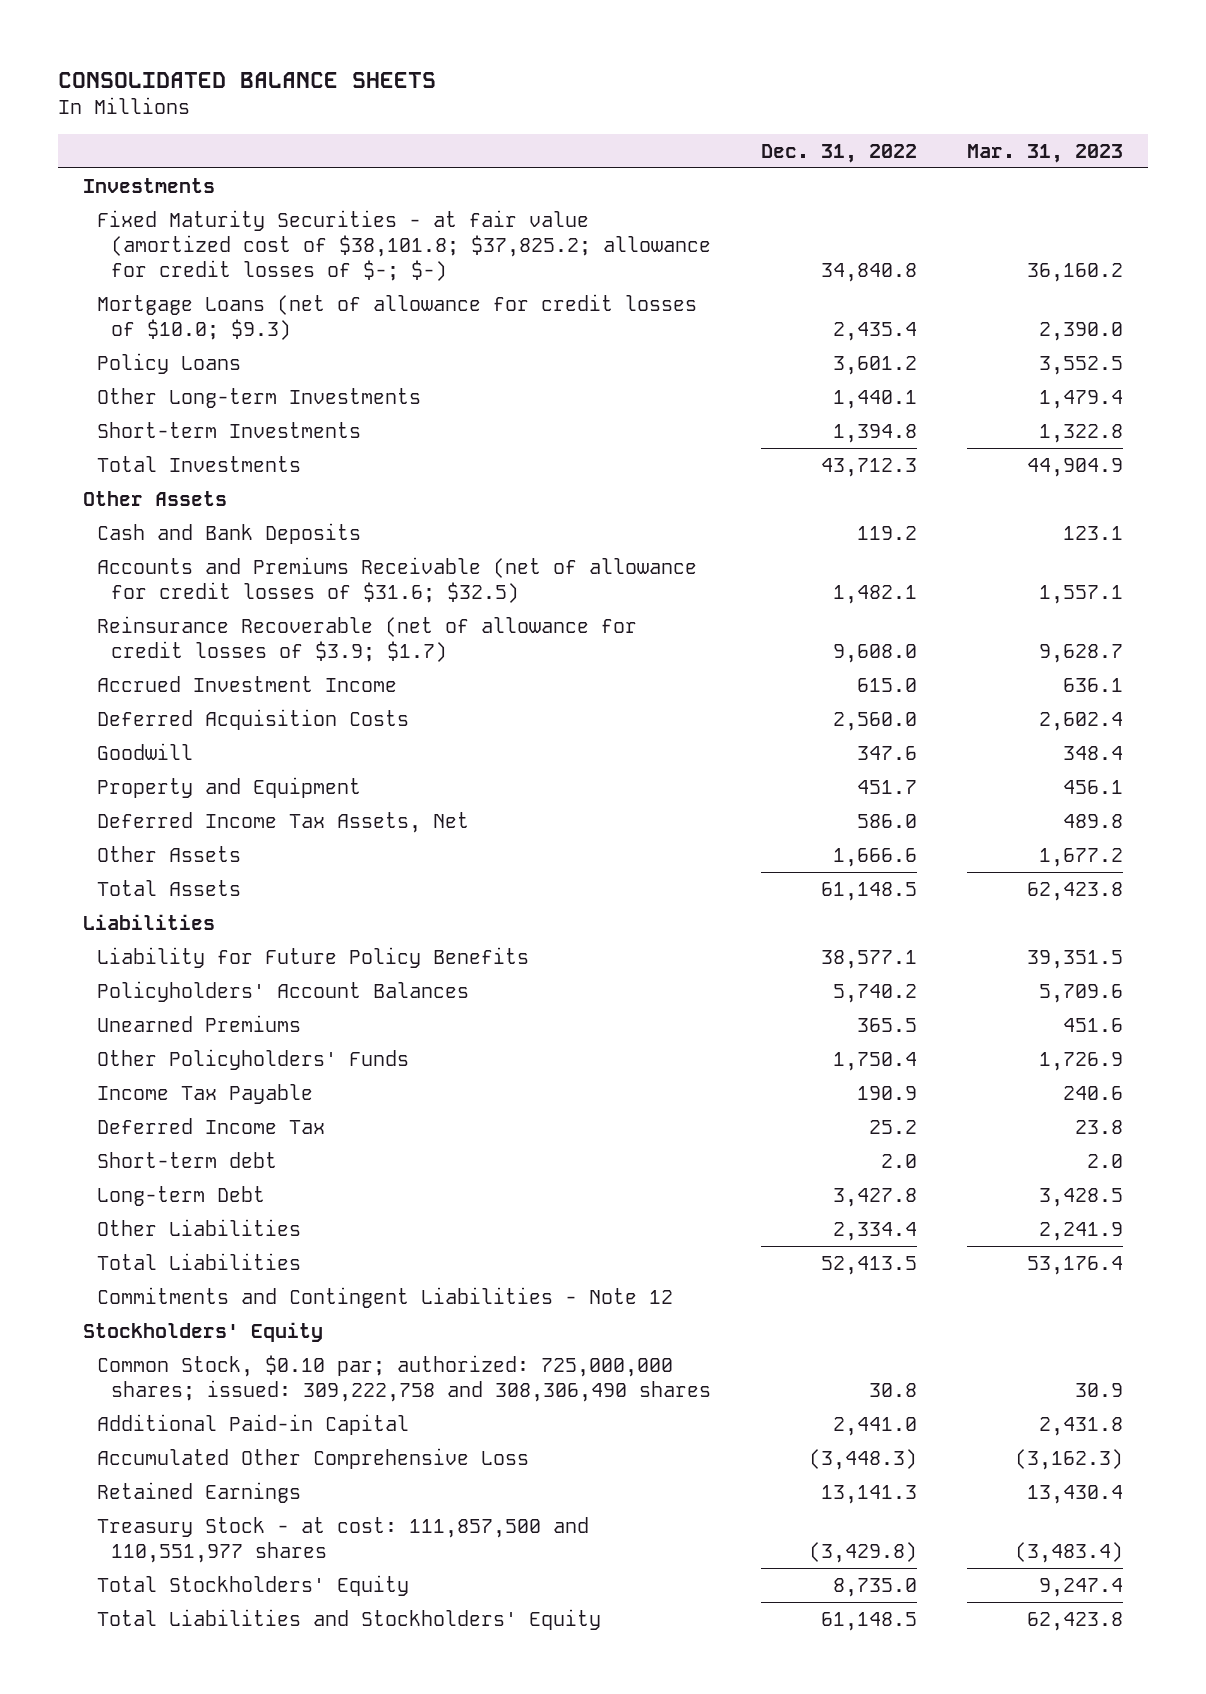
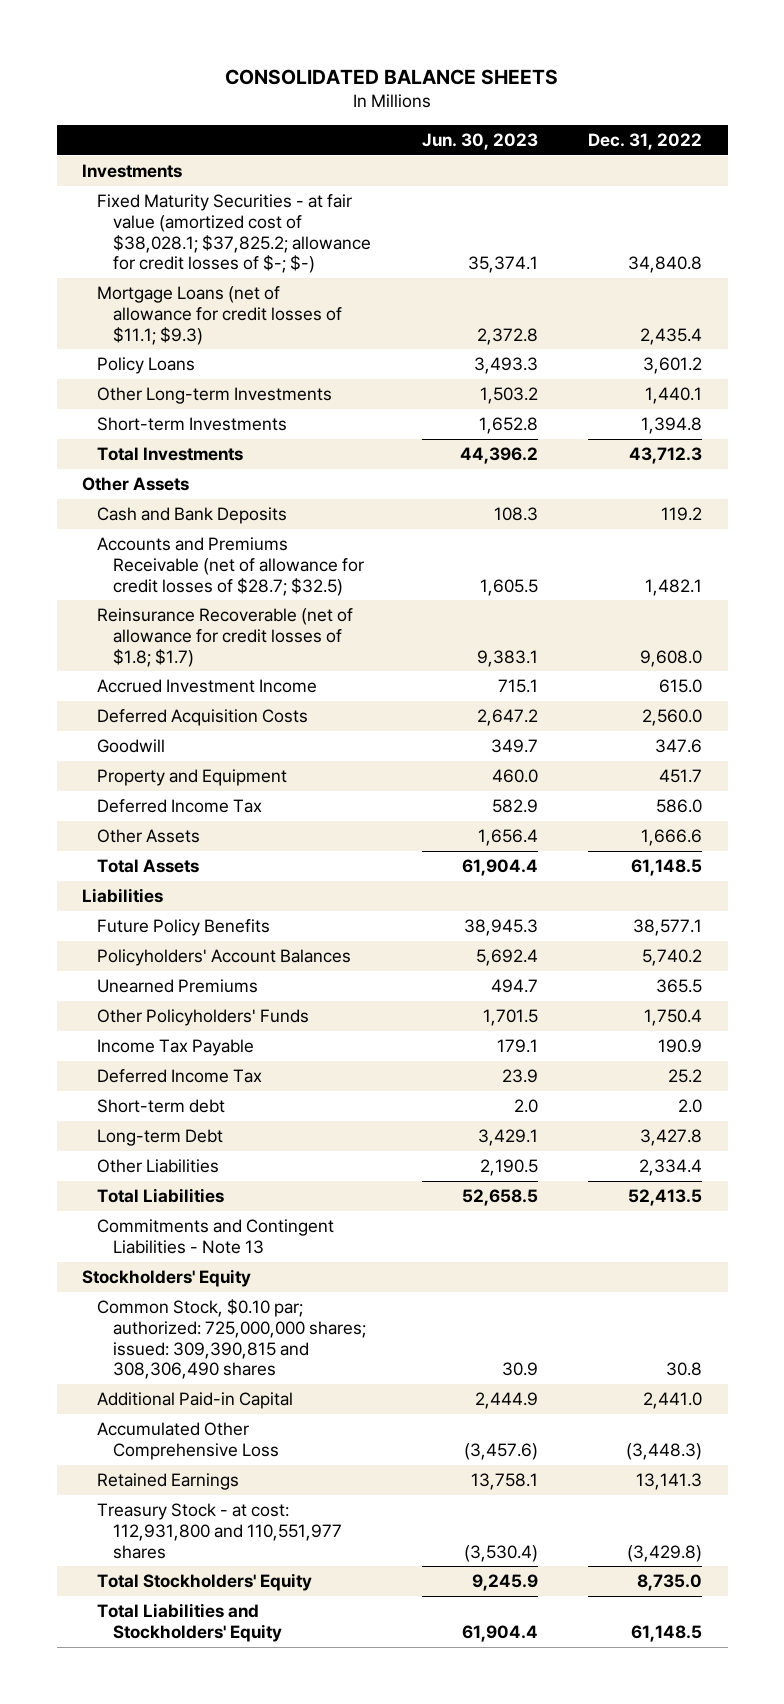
- | Dec. 31, 2022 | Mar. 31, 2023
+ | Jun. 30, 2023 | Dec. 31, 2022
- Fixed Maturity Securities - at fair value (amortized cost of $38,101.8; $37,825.2; allowance for credit losses of $-; $-) | 34,840.8 | 36,160.2
- Mortgage Loans (net of allowance for credit losses of $10.0; $9.3) | 2,435.4 | 2,390.0
+ Fixed Maturity Securities - at fair value (amortized cost of $38,028.1; $37,825.2; allowance for credit losses of $-; $-) | 35,374.1 | 34,840.8
+ Mortgage Loans (net of allowance for credit losses of $11.1; $9.3) | 2,372.8 | 2,435.4
- Accounts and Premiums Receivable (net of allowance for credit losses of $31.6; $32.5) | 1,482.1 | 1,557.1
- Reinsurance Recoverable (net of allowance for credit losses of $3.9; $1.7) | 9,608.0 | 9,628.7
+ Accounts and Premiums Receivable (net of allowance for credit losses of $28.7; $32.5) | 1,605.5 | 1,482.1
+ Reinsurance Recoverable (net of allowance for credit losses of $1.8; $1.7) | 9,383.1 | 9,608.0
- Deferred Income Tax Assets, Net | 586.0 | 489.8
+ Deferred Income Tax | 582.9 | 586.0
- Liability for Future Policy Benefits | 38,577.1 | 39,351.5
+ Future Policy Benefits | 38,945.3 | 38,577.1
- Commitments and Contingent Liabilities - Note 12
+ Commitments and Contingent Liabilities - Note 13
- Common Stock, $0.10 par; authorized: 725,000,000 shares; issued: 309,222,758 and 308,306,490 shares | 30.8 | 30.9
+ Common Stock, $0.10 par; authorized: 725,000,000 shares; issued: 309,390,815 and 308,306,490 shares | 30.9 | 30.8
- Treasury Stock - at cost: 111,857,500 and 110,551,977 shares | (3,429.8) | (3,483.4)
+ Treasury Stock - at cost: 112,931,800 and 110,551,977 shares | (3,530.4) | (3,429.8)

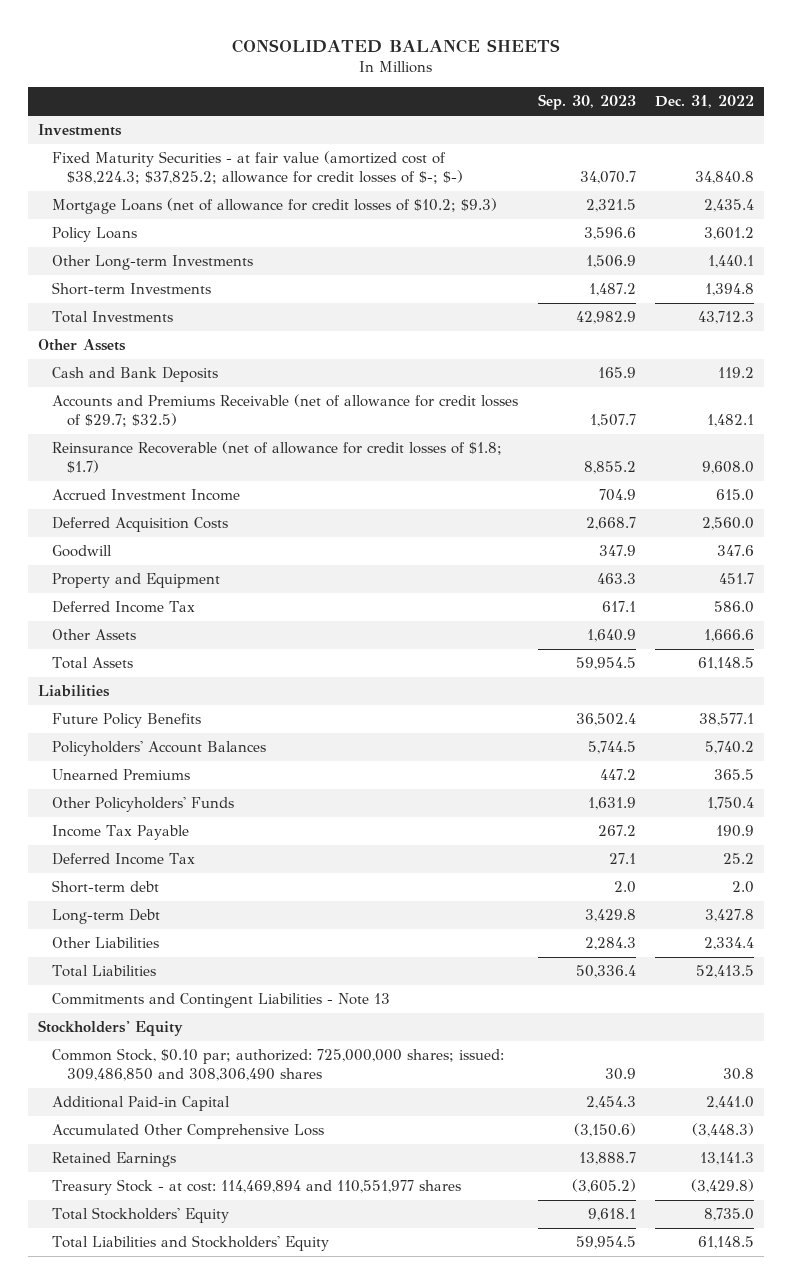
- | Jun. 30, 2023 | Dec. 31, 2022
+ | Sep. 30, 2023 | Dec. 31, 2022
- Fixed Maturity Securities - at fair value (amortized cost of $38,028.1; $37,825.2; allowance for credit losses of $-; $-) | 35,374.1 | 34,840.8
- Mortgage Loans (net of allowance for credit losses of $11.1; $9.3) | 2,372.8 | 2,435.4
+ Fixed Maturity Securities - at fair value (amortized cost of $38,224.3; $37,825.2; allowance for credit losses of $-; $-) | 34,070.7 | 34,840.8
+ Mortgage Loans (net of allowance for credit losses of $10.2; $9.3) | 2,321.5 | 2,435.4
- Accounts and Premiums Receivable (net of allowance for credit losses of $28.7; $32.5) | 1,605.5 | 1,482.1
+ Accounts and Premiums Receivable (net of allowance for credit losses of $29.7; $32.5) | 1,507.7 | 1,482.1
- Common Stock, $0.10 par; authorized: 725,000,000 shares; issued: 309,390,815 and 308,306,490 shares | 30.9 | 30.8
+ Common Stock, $0.10 par; authorized: 725,000,000 shares; issued: 309,486,850 and 308,306,490 shares | 30.9 | 30.8
- Treasury Stock - at cost: 112,931,800 and 110,551,977 shares | (3,530.4) | (3,429.8)
+ Treasury Stock - at cost: 114,469,894 and 110,551,977 shares | (3,605.2) | (3,429.8)

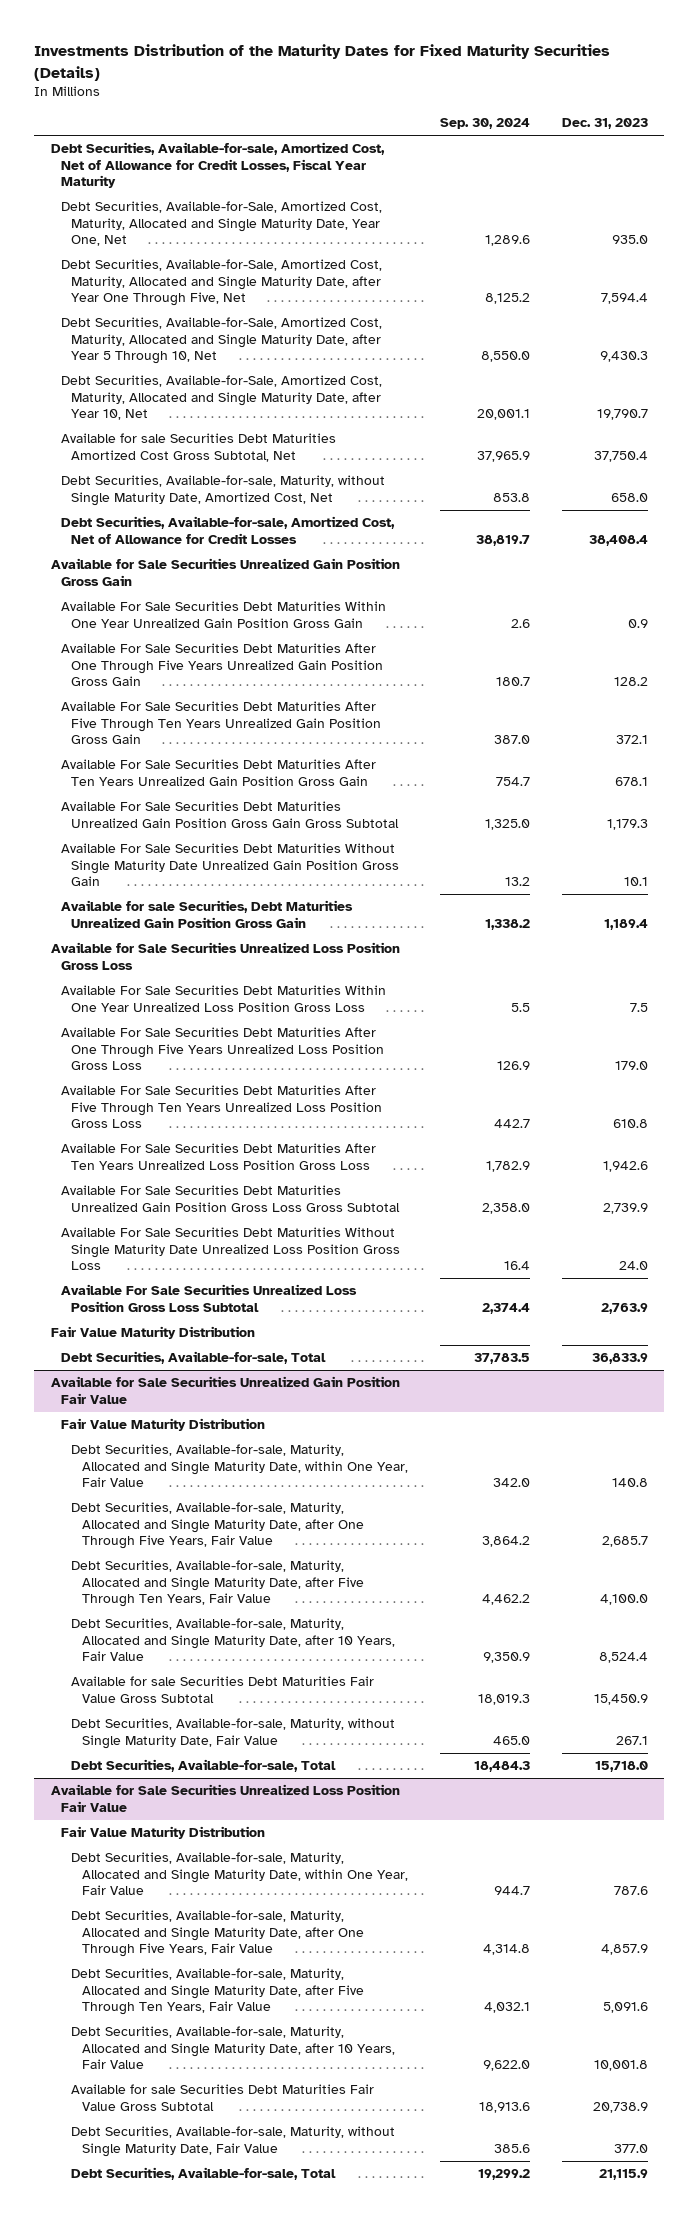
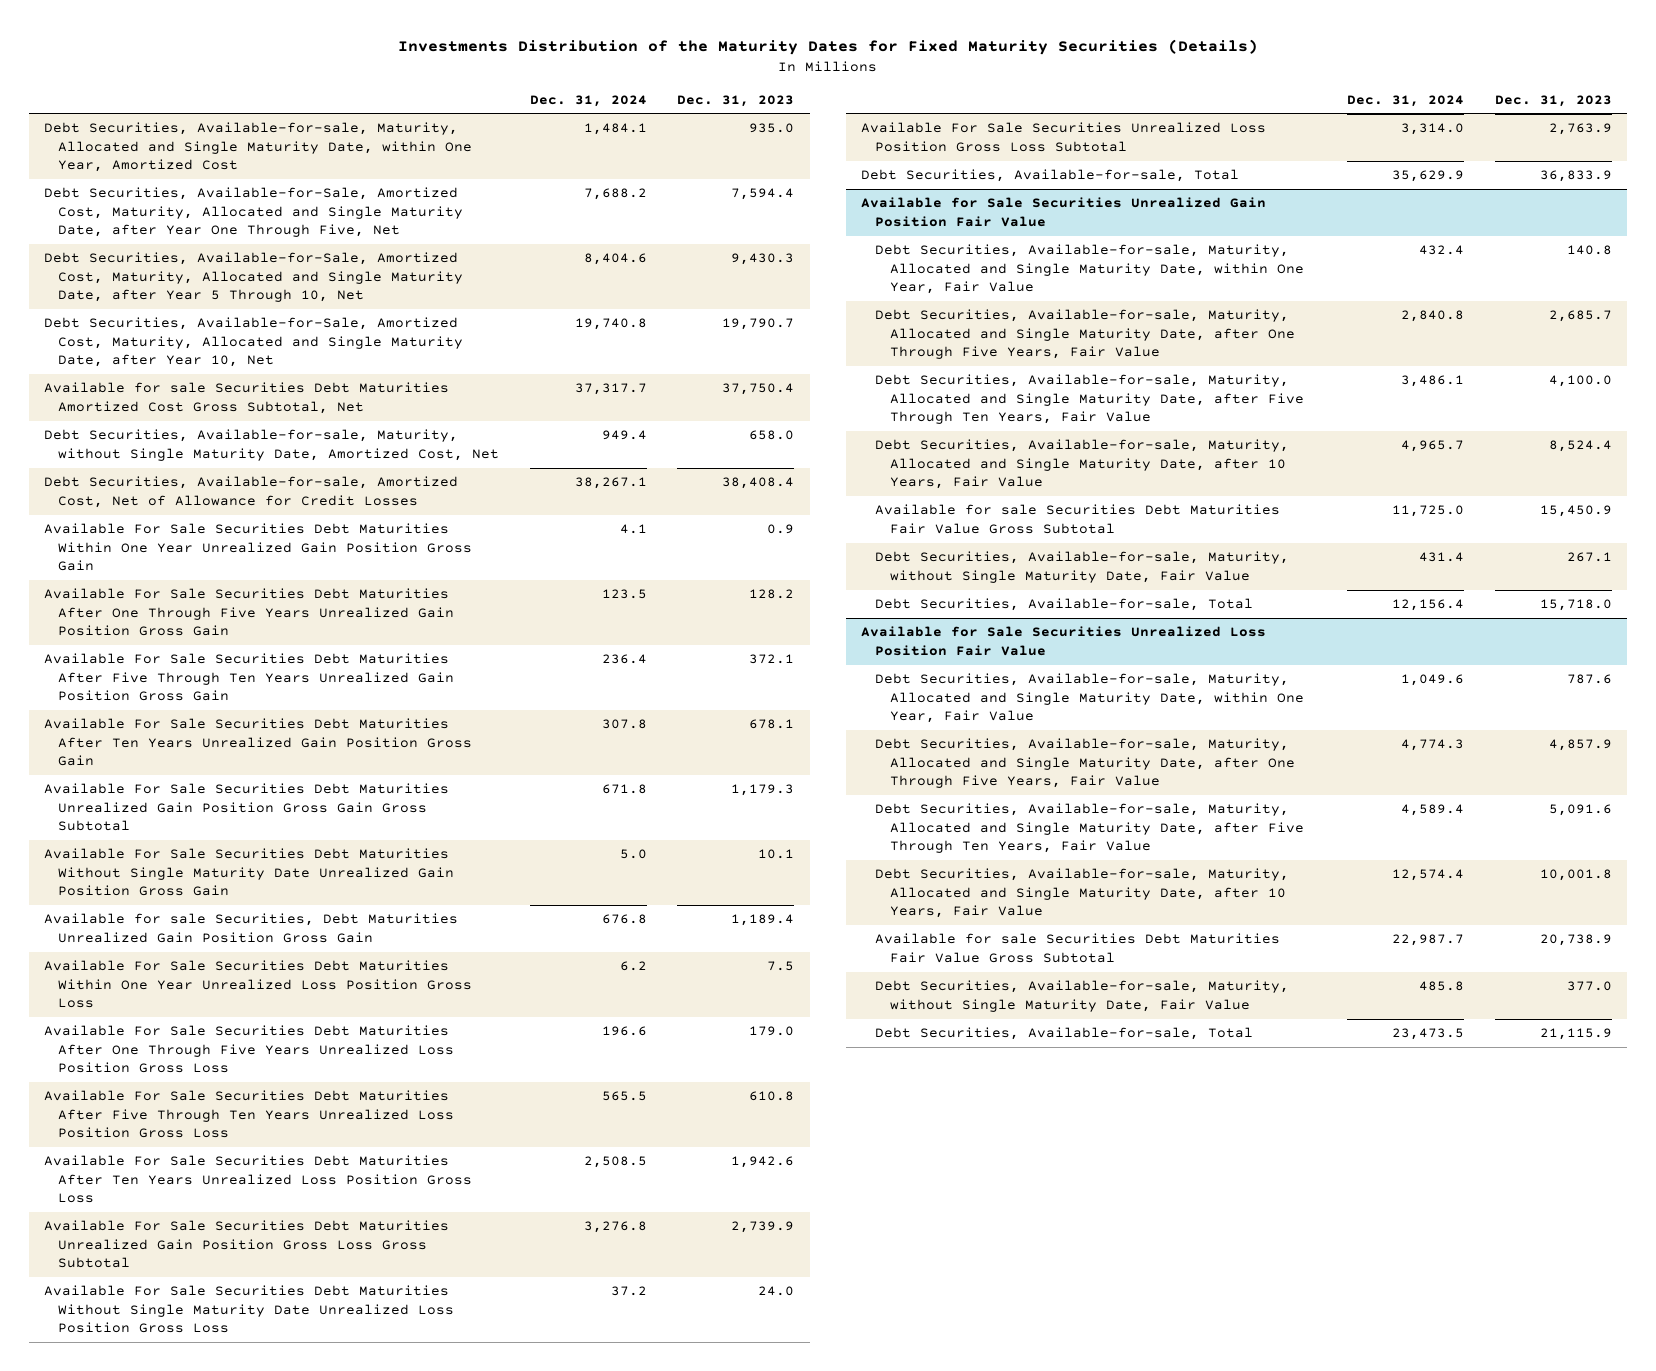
- | Sep. 30, 2024 | Dec. 31, 2023
+ | Dec. 31, 2024 | Dec. 31, 2023
- Debt Securities, Available-for-sale, Amortized Cost, Net of Allowance for Credit Losses, Fiscal Year Maturity
- Debt Securities, Available-for-Sale, Amortized Cost, Maturity, Allocated and Single Maturity Date, Year One, Net | 1,289.6 | 935.0
+ Debt Securities, Available-for-sale, Maturity, Allocated and Single Maturity Date, within One Year, Amortized Cost | 1,484.1 | 935.0
- Available for Sale Securities Unrealized Gain Position Gross Gain
- Available for Sale Securities Unrealized Loss Position Gross Loss
- Fair Value Maturity Distribution
@ Available for Sale Securities Unrealized Gain Position Fair Value
- Fair Value Maturity Distribution
@ Available for Sale Securities Unrealized Loss Position Fair Value
- Fair Value Maturity Distribution

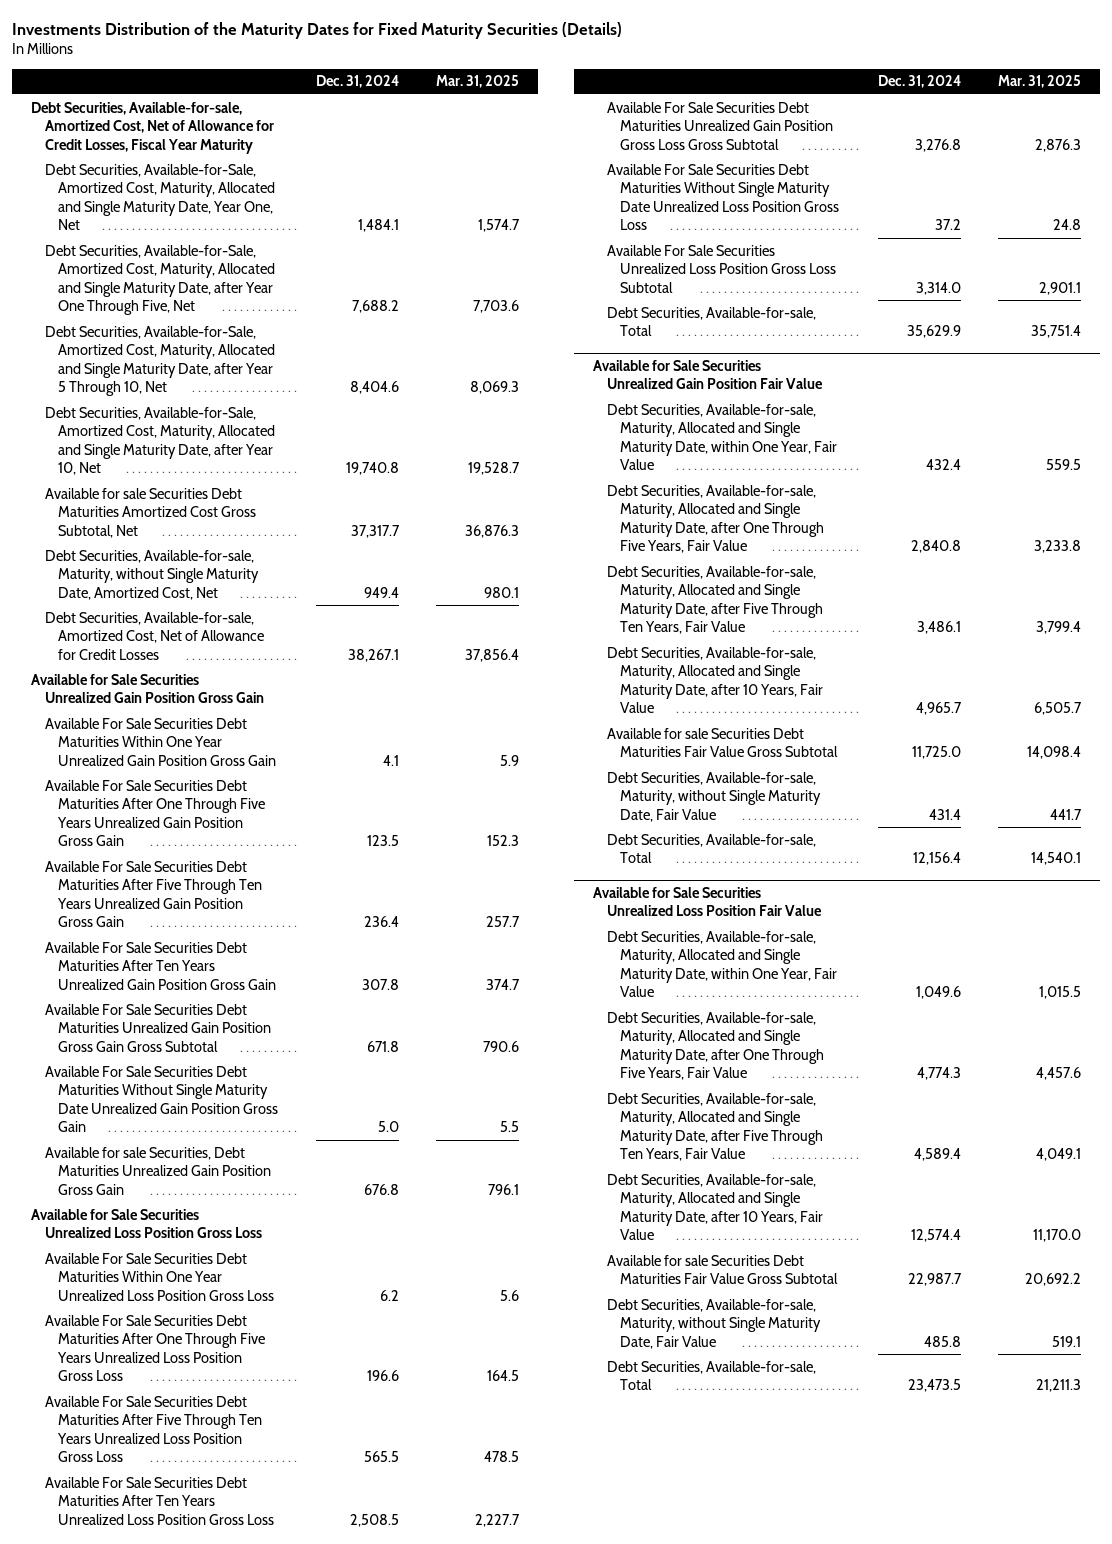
- | Dec. 31, 2024 | Dec. 31, 2023
+ | Dec. 31, 2024 | Mar. 31, 2025
- Debt Securities, Available-for-sale, Maturity, Allocated and Single Maturity Date, within One Year, Amortized Cost | 1,484.1 | 935.0
+ Debt Securities, Available-for-sale, Amortized Cost, Net of Allowance for Credit Losses, Fiscal Year Maturity
+ Debt Securities, Available-for-Sale, Amortized Cost, Maturity, Allocated and Single Maturity Date, Year One, Net | 1,484.1 | 1,574.7
+ Available for Sale Securities Unrealized Gain Position Gross Gain
+ Available for Sale Securities Unrealized Loss Position Gross Loss

